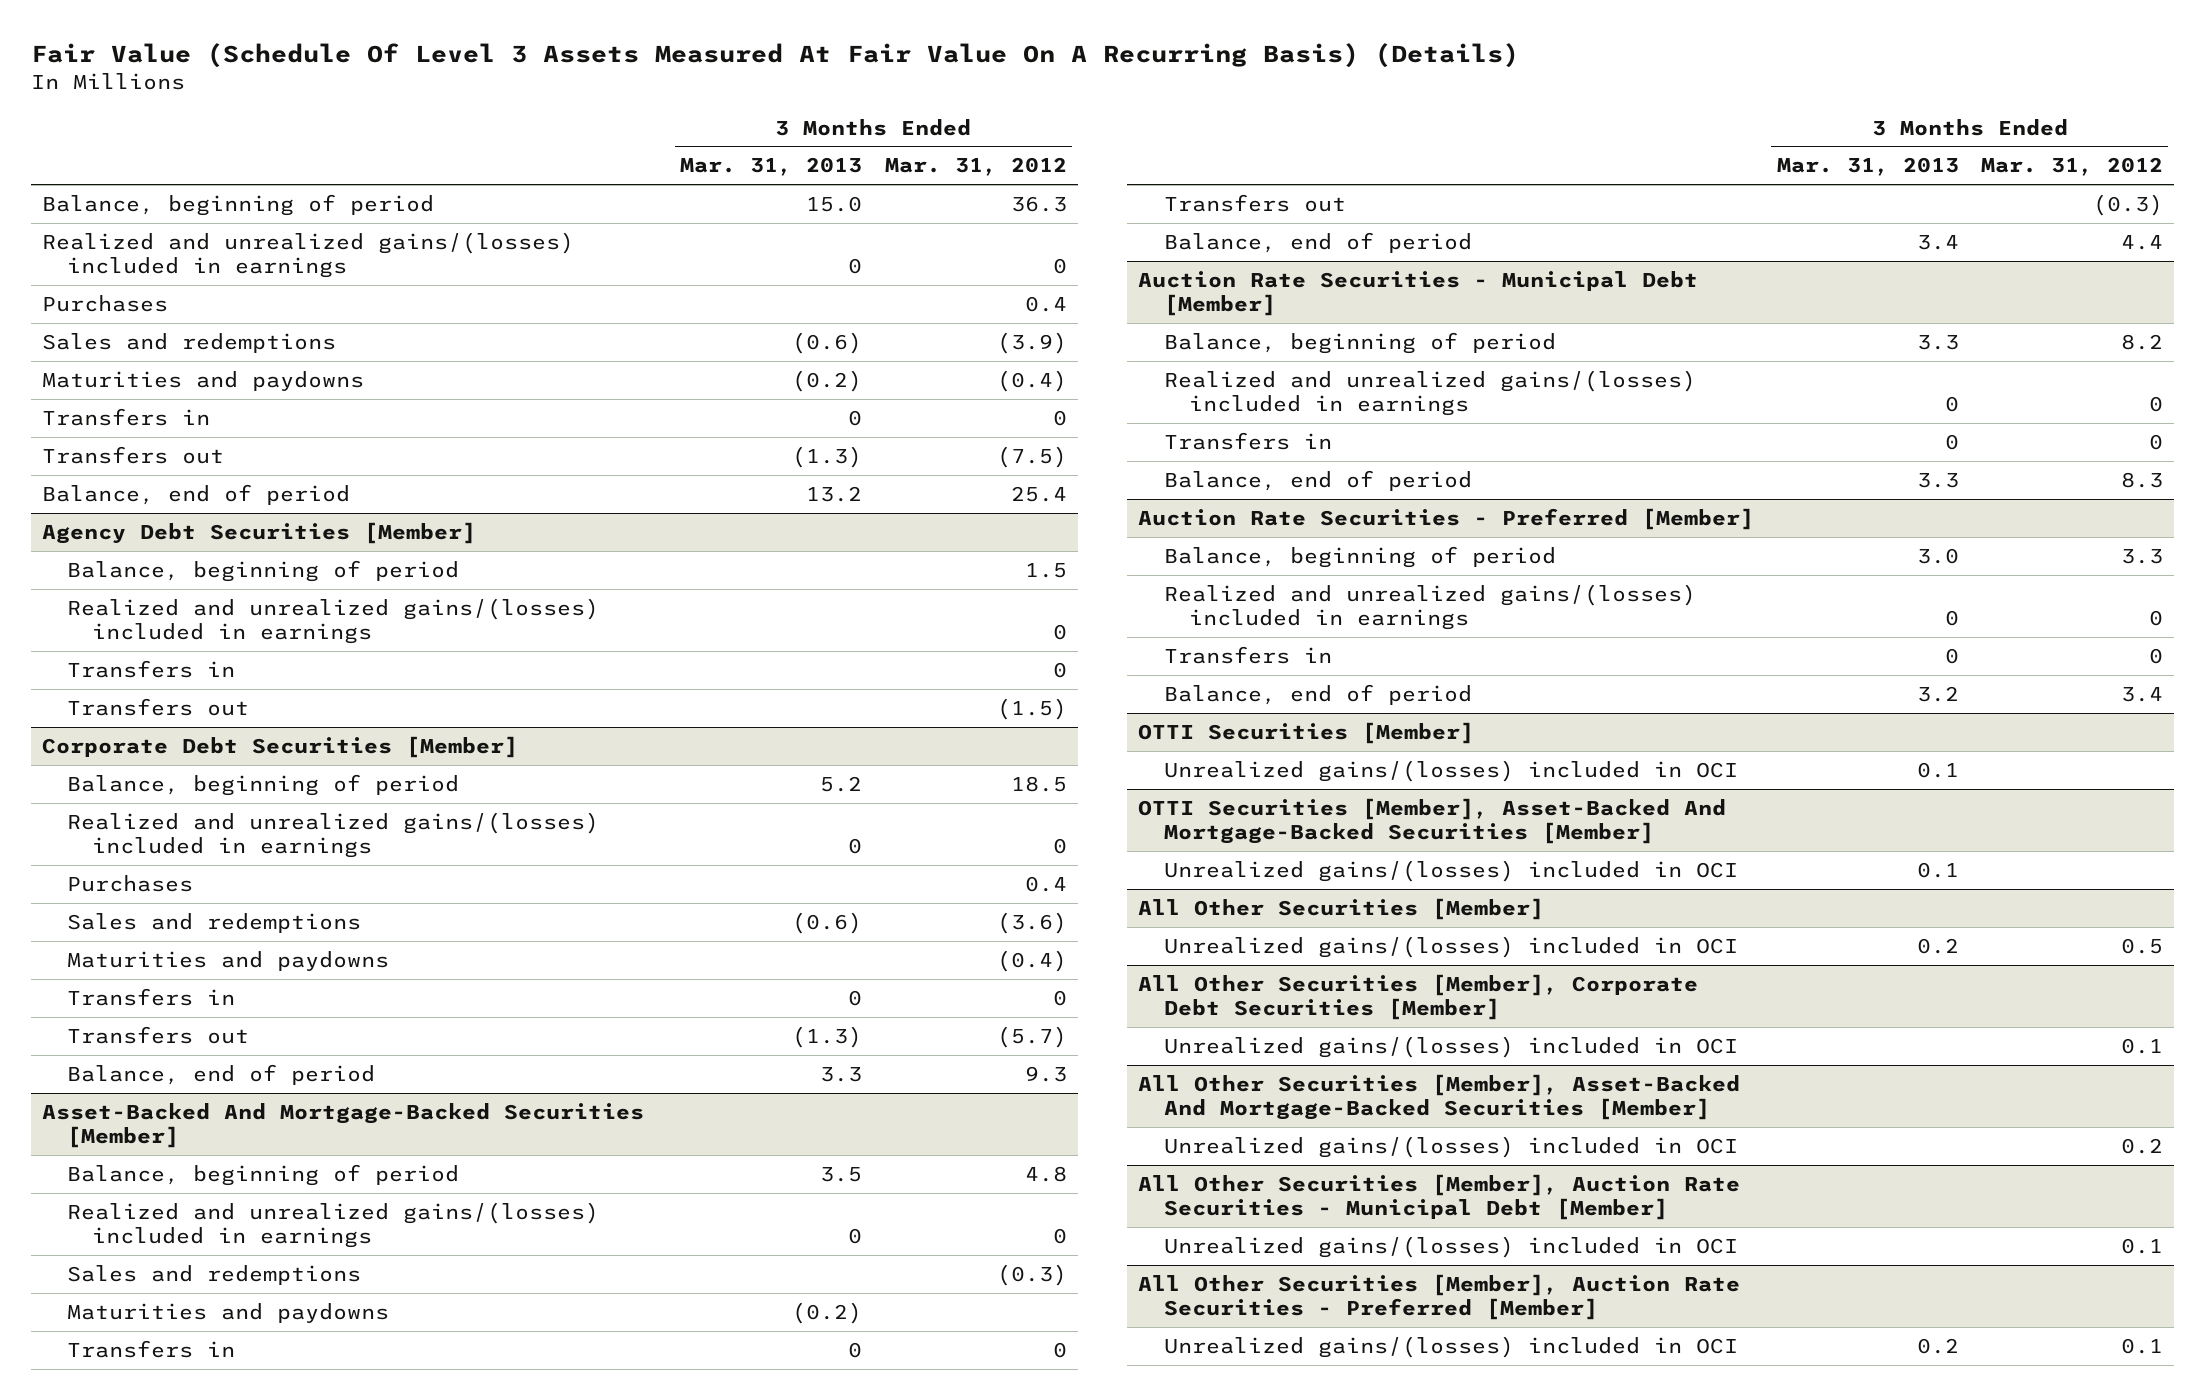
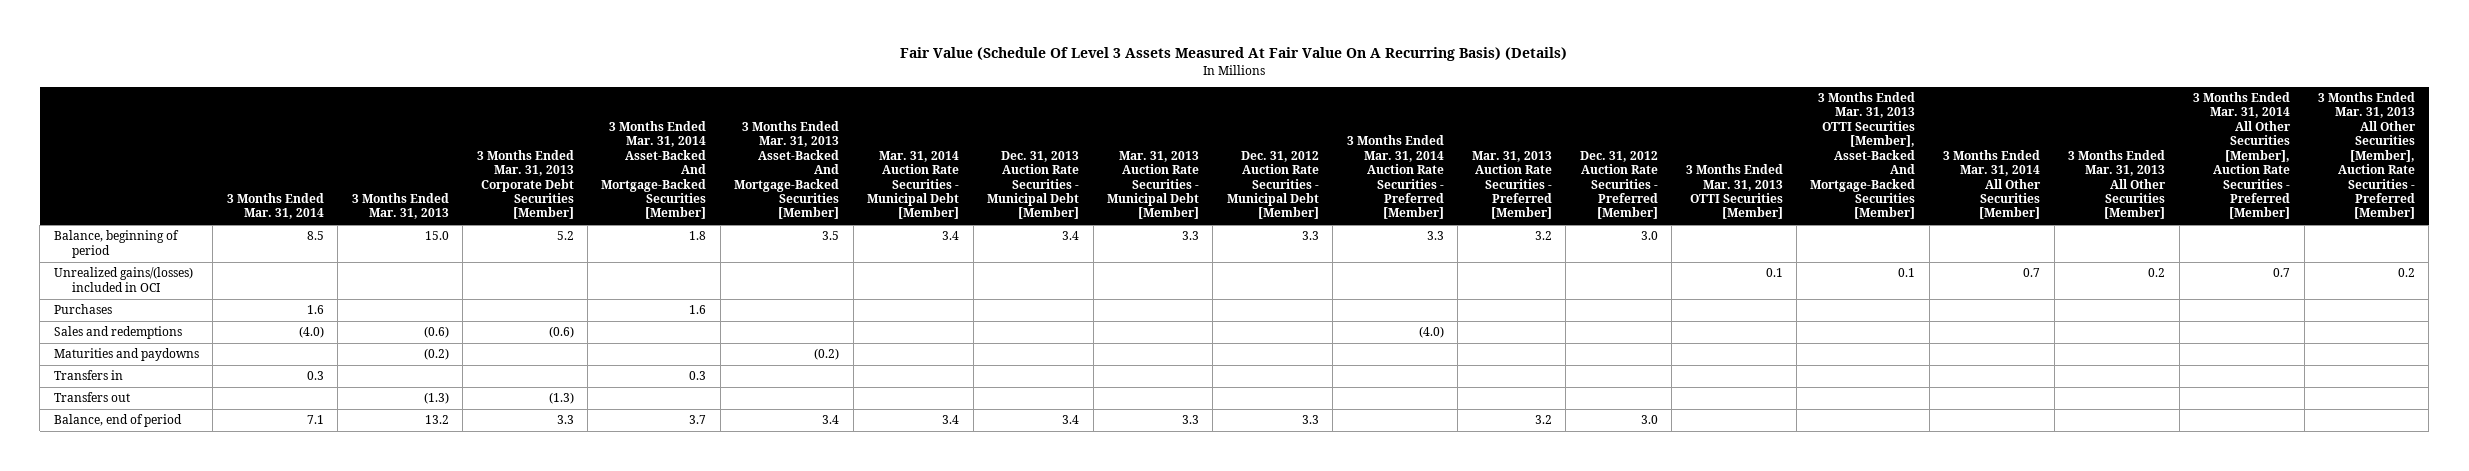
- | 3 Months Ended Mar. 31, 2013 | 3 Months Ended Mar. 31, 2012
+ | 3 Months Ended Mar. 31, 2014 | 3 Months Ended Mar. 31, 2013 | 3 Months Ended Mar. 31, 2013 Corporate Debt Securities [Member] | 3 Months Ended Mar. 31, 2014 Asset-Backed And Mortgage-Backed Securities [Member] | 3 Months Ended Mar. 31, 2013 Asset-Backed And Mortgage-Backed Securities [Member] | Mar. 31, 2014 Auction Rate Securities - Municipal Debt [Member] | Dec. 31, 2013 Auction Rate Securities - Municipal Debt [Member] | Mar. 31, 2013 Auction Rate Securities - Municipal Debt [Member] | Dec. 31, 2012 Auction Rate Securities - Municipal Debt [Member] | 3 Months Ended Mar. 31, 2014 Auction Rate Securities - Preferred [Member] | Mar. 31, 2013 Auction Rate Securities - Preferred [Member] | Dec. 31, 2012 Auction Rate Securities - Preferred [Member] | 3 Months Ended Mar. 31, 2013 OTTI Securities [Member] | 3 Months Ended Mar. 31, 2013 OTTI Securities [Member], Asset-Backed And Mortgage-Backed Securities [Member] | 3 Months Ended Mar. 31, 2014 All Other Securities [Member] | 3 Months Ended Mar. 31, 2013 All Other Securities [Member] | 3 Months Ended Mar. 31, 2014 All Other Securities [Member], Auction Rate Securities - Preferred [Member] | 3 Months Ended Mar. 31, 2013 All Other Securities [Member], Auction Rate Securities - Preferred [Member]
- Realized and unrealized gains/(losses) included in earnings | 0 | 0
+ Unrealized gains/(losses) included in OCI | | | | | | | | | | | | | 0.1 | 0.1 | 0.7 | 0.2 | 0.7 | 0.2
- Transfers in | 0 | 0
- Transfers out | (1.3) | (7.5)
- Agency Debt Securities [Member]
- Balance, beginning of period | | 1.5
- Realized and unrealized gains/(losses) included in earnings | | 0
- Transfers out | | (1.5)
- Corporate Debt Securities [Member]
- Balance, beginning of period | 5.2 | 18.5
- Realized and unrealized gains/(losses) included in earnings | 0 | 0
- Purchases | | 0.4
- Sales and redemptions | (0.6) | (3.6)
- Maturities and paydowns | | (0.4)
- Transfers in | 0 | 0
- Balance, end of period | 3.3 | 9.3
- Asset-Backed And Mortgage-Backed Securities [Member]
- Balance, beginning of period | 3.5 | 4.8
- Realized and unrealized gains/(losses) included in earnings | 0 | 0
- Sales and redemptions | | (0.3)
- Maturities and paydowns | (0.2) |
- Transfers in | 0 | 0
- Transfers out | | (0.3)
- Balance, end of period | 3.4 | 4.4
- Auction Rate Securities - Municipal Debt [Member]
- Balance, beginning of period | 3.3 | 8.2
- Realized and unrealized gains/(losses) included in earnings | 0 | 0
- Transfers in | 0 | 0
- Balance, end of period | 3.3 | 8.3
- Auction Rate Securities - Preferred [Member]
- Balance, beginning of period | 3.0 | 3.3
- Realized and unrealized gains/(losses) included in earnings | 0 | 0
- Transfers in | 0 | 0
- Balance, end of period | 3.2 | 3.4
- OTTI Securities [Member]
- Unrealized gains/(losses) included in OCI | 0.1 |
- OTTI Securities [Member], Asset-Backed And Mortgage-Backed Securities [Member]
- Unrealized gains/(losses) included in OCI | 0.1 |
- All Other Securities [Member]
- Unrealized gains/(losses) included in OCI | 0.2 | 0.5
- All Other Securities [Member], Corporate Debt Securities [Member]
- Unrealized gains/(losses) included in OCI | | 0.1
- All Other Securities [Member], Asset-Backed And Mortgage-Backed Securities [Member]
- Unrealized gains/(losses) included in OCI | | 0.2
- All Other Securities [Member], Auction Rate Securities - Municipal Debt [Member]
- Unrealized gains/(losses) included in OCI | | 0.1
- All Other Securities [Member], Auction Rate Securities - Preferred [Member]
- Unrealized gains/(losses) included in OCI | 0.2 | 0.1
moved down: Balance, end of period | 7.1 | 13.2 | 3.3 | 3.7 | 3.4 | 3.4 | 3.4 | 3.3 | 3.3 | | 3.2 | 3.0 | | | | | |

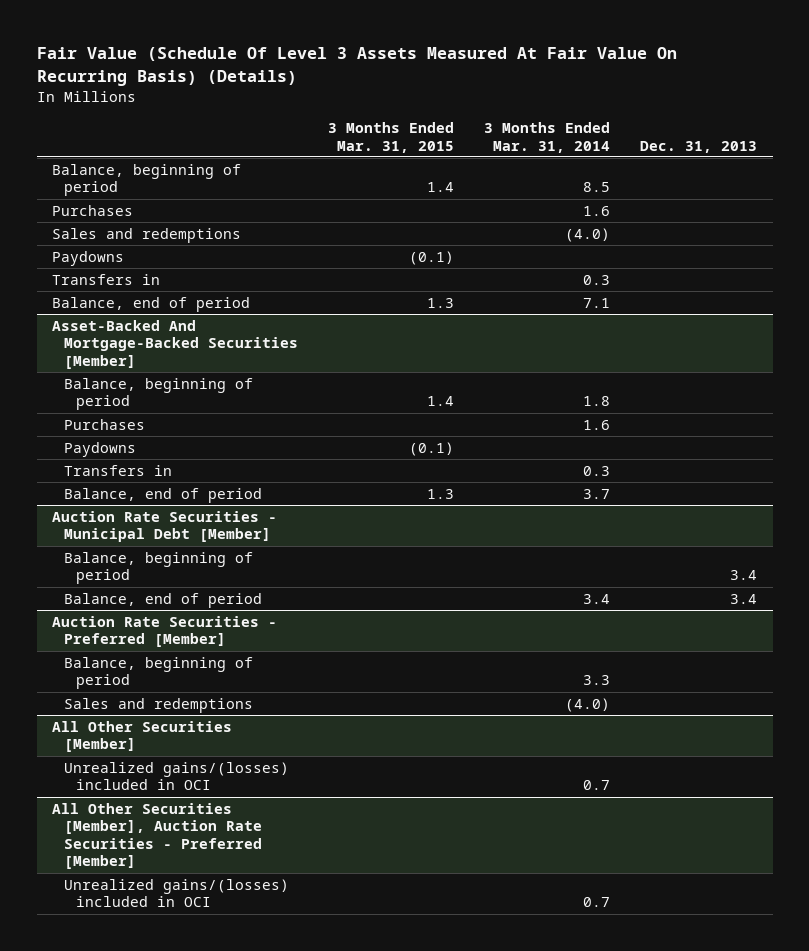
- Fair Value (Schedule Of Level 3 Assets Measured At Fair Value On A Recurring Basis) (Details)
+ Fair Value (Schedule Of Level 3 Assets Measured At Fair Value On Recurring Basis) (Details)
- | 3 Months Ended Mar. 31, 2014 | 3 Months Ended Mar. 31, 2013 | 3 Months Ended Mar. 31, 2013 Corporate Debt Securities [Member] | 3 Months Ended Mar. 31, 2014 Asset-Backed And Mortgage-Backed Securities [Member] | 3 Months Ended Mar. 31, 2013 Asset-Backed And Mortgage-Backed Securities [Member] | Mar. 31, 2014 Auction Rate Securities - Municipal Debt [Member] | Dec. 31, 2013 Auction Rate Securities - Municipal Debt [Member] | Mar. 31, 2013 Auction Rate Securities - Municipal Debt [Member] | Dec. 31, 2012 Auction Rate Securities - Municipal Debt [Member] | 3 Months Ended Mar. 31, 2014 Auction Rate Securities - Preferred [Member] | Mar. 31, 2013 Auction Rate Securities - Preferred [Member] | Dec. 31, 2012 Auction Rate Securities - Preferred [Member] | 3 Months Ended Mar. 31, 2013 OTTI Securities [Member] | 3 Months Ended Mar. 31, 2013 OTTI Securities [Member], Asset-Backed And Mortgage-Backed Securities [Member] | 3 Months Ended Mar. 31, 2014 All Other Securities [Member] | 3 Months Ended Mar. 31, 2013 All Other Securities [Member] | 3 Months Ended Mar. 31, 2014 All Other Securities [Member], Auction Rate Securities - Preferred [Member] | 3 Months Ended Mar. 31, 2013 All Other Securities [Member], Auction Rate Securities - Preferred [Member]
+ | 3 Months Ended Mar. 31, 2015 | 3 Months Ended Mar. 31, 2014 | Dec. 31, 2013
- Unrealized gains/(losses) included in OCI | | | | | | | | | | | | | 0.1 | 0.1 | 0.7 | 0.2 | 0.7 | 0.2
- Maturities and paydowns | | (0.2) | | | (0.2) | | | | | | | | | | | | |
+ Paydowns | (0.1) | |
- Transfers out | | (1.3) | (1.3) | | | | | | | | | | | | | | |
+ Asset-Backed And Mortgage-Backed Securities [Member]
+ Balance, beginning of period | 1.4 | 1.8 |
+ Purchases | | 1.6 |
+ Paydowns | (0.1) | |
+ Transfers in | | 0.3 |
+ Balance, end of period | 1.3 | 3.7 |
+ Auction Rate Securities - Municipal Debt [Member]
+ Balance, beginning of period | | | 3.4
+ Balance, end of period | | 3.4 | 3.4
+ Auction Rate Securities - Preferred [Member]
+ Balance, beginning of period | | 3.3 |
+ Sales and redemptions | | (4.0) |
+ All Other Securities [Member]
+ Unrealized gains/(losses) included in OCI | | 0.7 |
+ All Other Securities [Member], Auction Rate Securities - Preferred [Member]
+ Unrealized gains/(losses) included in OCI | | 0.7 |

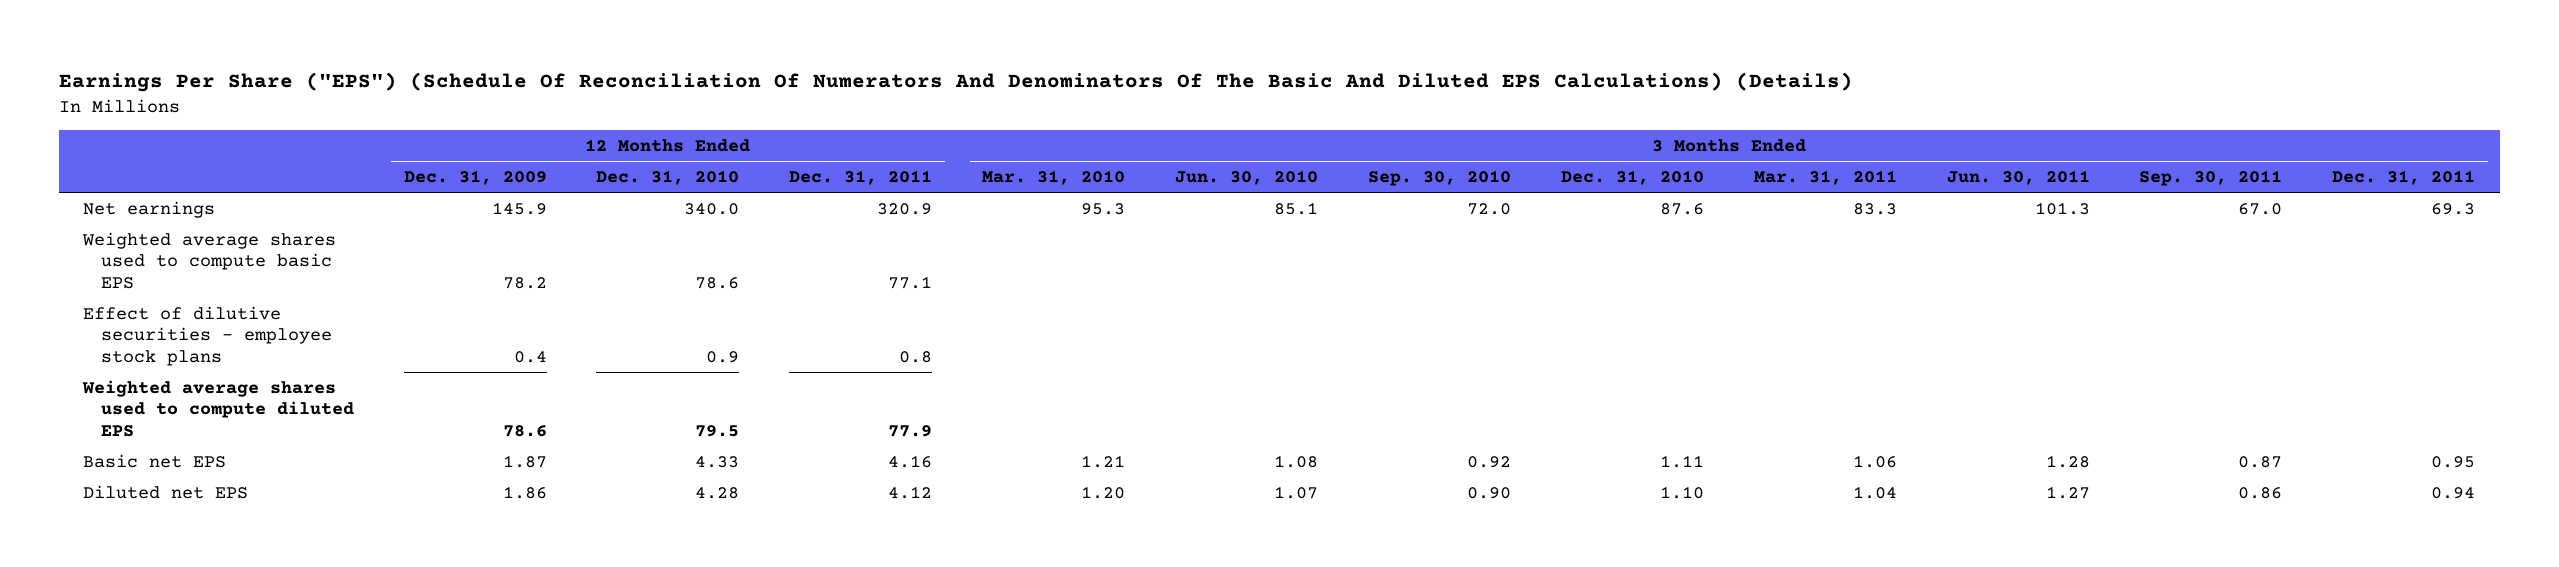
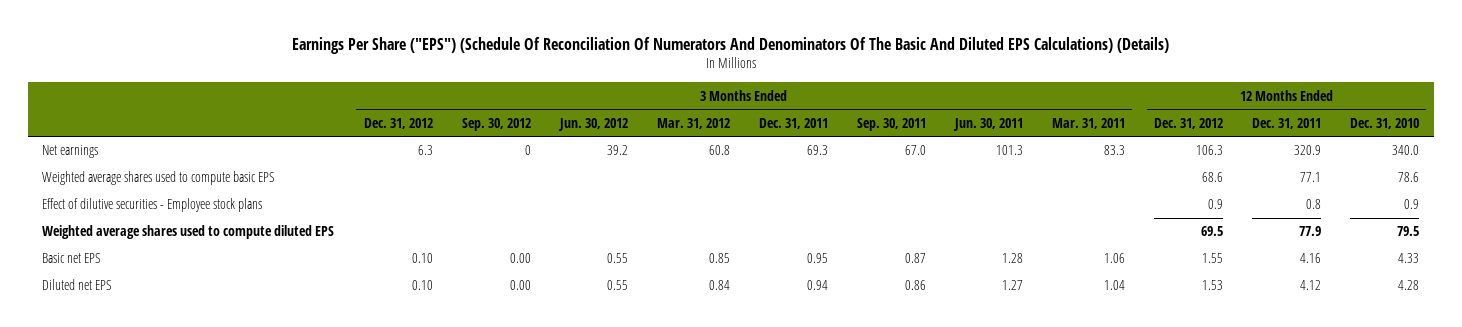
- | 12 Months Ended Dec. 31, 2009 | 12 Months Ended Dec. 31, 2010 | 12 Months Ended Dec. 31, 2011 | 3 Months Ended Mar. 31, 2010 | 3 Months Ended Jun. 30, 2010 | 3 Months Ended Sep. 30, 2010 | 3 Months Ended Dec. 31, 2010 | 3 Months Ended Mar. 31, 2011 | 3 Months Ended Jun. 30, 2011 | 3 Months Ended Sep. 30, 2011 | 3 Months Ended Dec. 31, 2011
+ | 3 Months Ended Dec. 31, 2012 | 3 Months Ended Sep. 30, 2012 | 3 Months Ended Jun. 30, 2012 | 3 Months Ended Mar. 31, 2012 | 3 Months Ended Dec. 31, 2011 | 3 Months Ended Sep. 30, 2011 | 3 Months Ended Jun. 30, 2011 | 3 Months Ended Mar. 31, 2011 | 12 Months Ended Dec. 31, 2012 | 12 Months Ended Dec. 31, 2011 | 12 Months Ended Dec. 31, 2010
- Effect of dilutive securities - employee stock plans | 0.4 | 0.9 | 0.8 | | | | | | | |
+ Effect of dilutive securities - Employee stock plans | | | | | | | | | 0.9 | 0.8 | 0.9

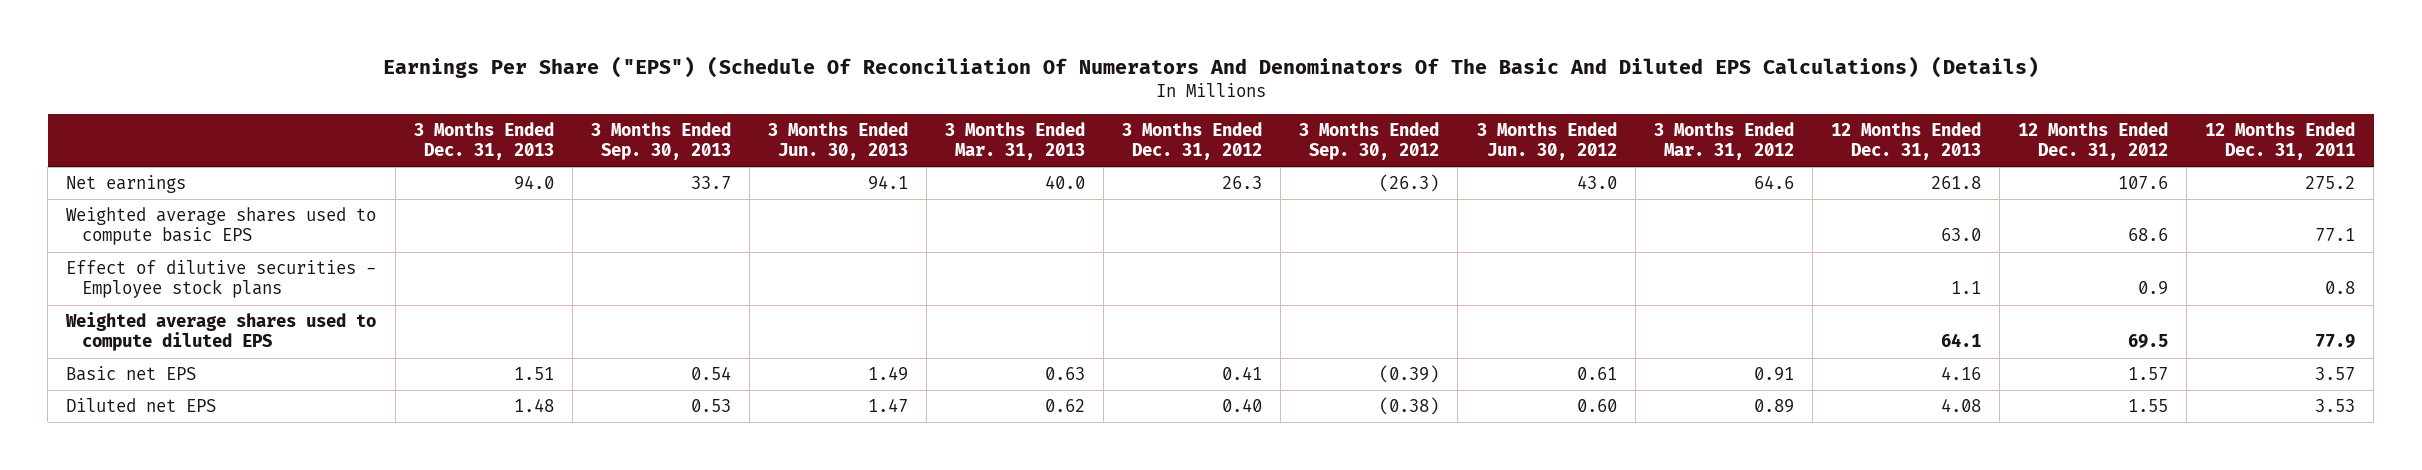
- | 3 Months Ended Dec. 31, 2012 | 3 Months Ended Sep. 30, 2012 | 3 Months Ended Jun. 30, 2012 | 3 Months Ended Mar. 31, 2012 | 3 Months Ended Dec. 31, 2011 | 3 Months Ended Sep. 30, 2011 | 3 Months Ended Jun. 30, 2011 | 3 Months Ended Mar. 31, 2011 | 12 Months Ended Dec. 31, 2012 | 12 Months Ended Dec. 31, 2011 | 12 Months Ended Dec. 31, 2010
+ | 3 Months Ended Dec. 31, 2013 | 3 Months Ended Sep. 30, 2013 | 3 Months Ended Jun. 30, 2013 | 3 Months Ended Mar. 31, 2013 | 3 Months Ended Dec. 31, 2012 | 3 Months Ended Sep. 30, 2012 | 3 Months Ended Jun. 30, 2012 | 3 Months Ended Mar. 31, 2012 | 12 Months Ended Dec. 31, 2013 | 12 Months Ended Dec. 31, 2012 | 12 Months Ended Dec. 31, 2011
- Net earnings | 6.3 | 0 | 39.2 | 60.8 | 69.3 | 67.0 | 101.3 | 83.3 | 106.3 | 320.9 | 340.0
+ Net earnings | 94.0 | 33.7 | 94.1 | 40.0 | 26.3 | (26.3) | 43.0 | 64.6 | 261.8 | 107.6 | 275.2
- Basic net EPS | 0.10 | 0.00 | 0.55 | 0.85 | 0.95 | 0.87 | 1.28 | 1.06 | 1.55 | 4.16 | 4.33
- Diluted net EPS | 0.10 | 0.00 | 0.55 | 0.84 | 0.94 | 0.86 | 1.27 | 1.04 | 1.53 | 4.12 | 4.28
+ Basic net EPS | 1.51 | 0.54 | 1.49 | 0.63 | 0.41 | (0.39) | 0.61 | 0.91 | 4.16 | 1.57 | 3.57
+ Diluted net EPS | 1.48 | 0.53 | 1.47 | 0.62 | 0.40 | (0.38) | 0.60 | 0.89 | 4.08 | 1.55 | 3.53

